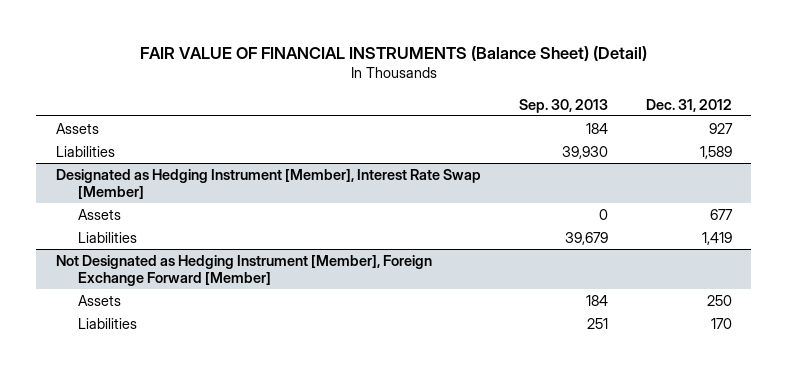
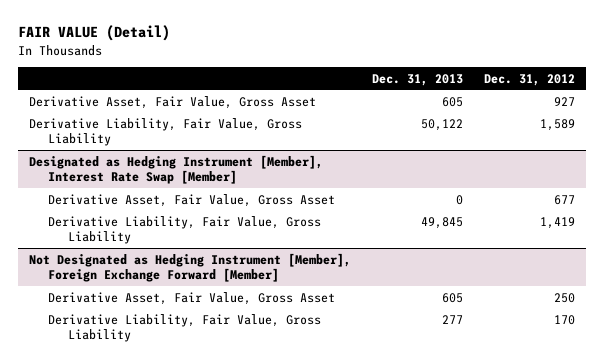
- FAIR VALUE OF FINANCIAL INSTRUMENTS (Balance Sheet) (Detail)
+ FAIR VALUE (Detail)
- | Sep. 30, 2013 | Dec. 31, 2012
+ | Dec. 31, 2013 | Dec. 31, 2012
- Assets | 184 | 927
- Liabilities | 39,930 | 1,589
+ Derivative Asset, Fair Value, Gross Asset | 605 | 927
+ Derivative Liability, Fair Value, Gross Liability | 50,122 | 1,589
@ Designated as Hedging Instrument [Member], Interest Rate Swap [Member]
- Assets | 0 | 677
- Liabilities | 39,679 | 1,419
+ Derivative Asset, Fair Value, Gross Asset | 0 | 677
+ Derivative Liability, Fair Value, Gross Liability | 49,845 | 1,419
@ Not Designated as Hedging Instrument [Member], Foreign Exchange Forward [Member]
- Assets | 184 | 250
- Liabilities | 251 | 170
+ Derivative Asset, Fair Value, Gross Asset | 605 | 250
+ Derivative Liability, Fair Value, Gross Liability | 277 | 170

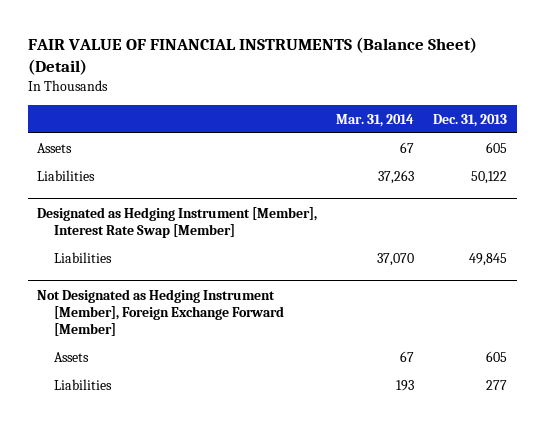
- FAIR VALUE (Detail)
+ FAIR VALUE OF FINANCIAL INSTRUMENTS (Balance Sheet) (Detail)
- | Dec. 31, 2013 | Dec. 31, 2012
+ | Mar. 31, 2014 | Dec. 31, 2013
- Derivative Asset, Fair Value, Gross Asset | 605 | 927
- Derivative Liability, Fair Value, Gross Liability | 50,122 | 1,589
+ Assets | 67 | 605
+ Liabilities | 37,263 | 50,122
@ Designated as Hedging Instrument [Member], Interest Rate Swap [Member]
- Derivative Asset, Fair Value, Gross Asset | 0 | 677
- Derivative Liability, Fair Value, Gross Liability | 49,845 | 1,419
+ Liabilities | 37,070 | 49,845
@ Not Designated as Hedging Instrument [Member], Foreign Exchange Forward [Member]
- Derivative Asset, Fair Value, Gross Asset | 605 | 250
- Derivative Liability, Fair Value, Gross Liability | 277 | 170
+ Assets | 67 | 605
+ Liabilities | 193 | 277

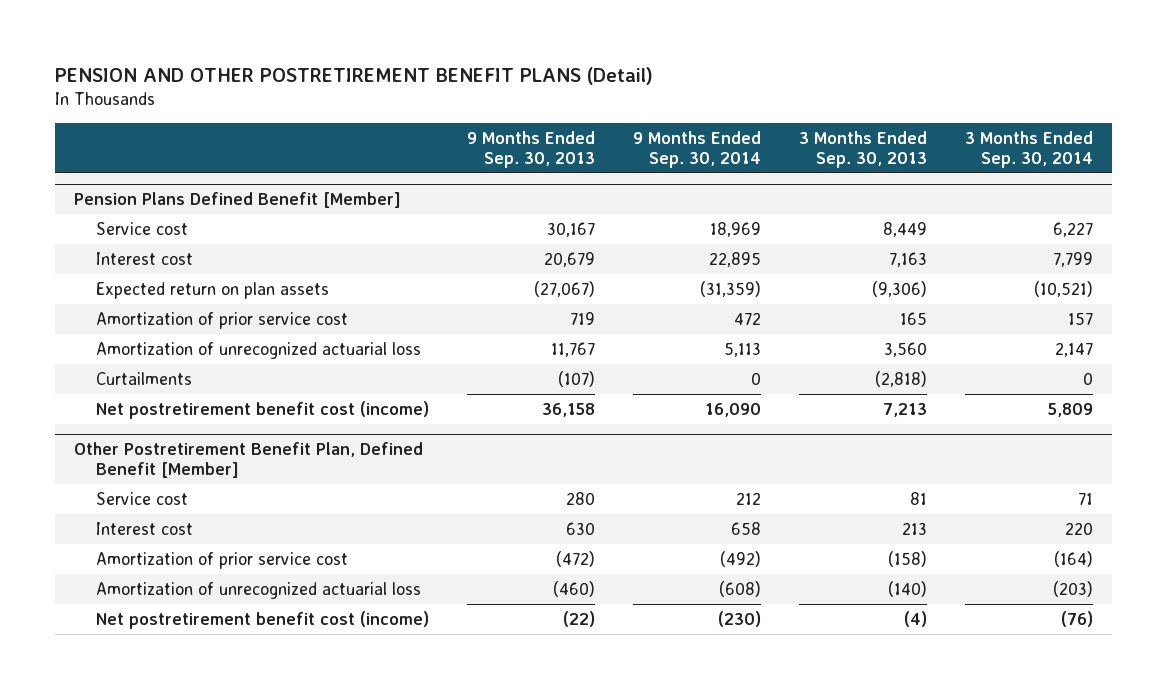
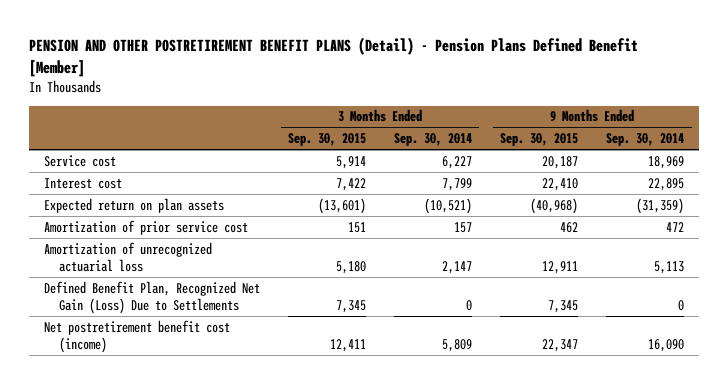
- PENSION AND OTHER POSTRETIREMENT BENEFIT PLANS (Detail)
+ PENSION AND OTHER POSTRETIREMENT BENEFIT PLANS (Detail) - Pension Plans Defined Benefit [Member]
- | 9 Months Ended Sep. 30, 2013 | 9 Months Ended Sep. 30, 2014 | 3 Months Ended Sep. 30, 2013 | 3 Months Ended Sep. 30, 2014
+ | 3 Months Ended Sep. 30, 2015 | 3 Months Ended Sep. 30, 2014 | 9 Months Ended Sep. 30, 2015 | 9 Months Ended Sep. 30, 2014
- Pension Plans Defined Benefit [Member]
- Curtailments | (107) | 0 | (2,818) | 0
+ Defined Benefit Plan, Recognized Net Gain (Loss) Due to Settlements | 7,345 | 0 | 7,345 | 0
- Other Postretirement Benefit Plan, Defined Benefit [Member]
- Service cost | 280 | 212 | 81 | 71
- Interest cost | 630 | 658 | 213 | 220
- Amortization of prior service cost | (472) | (492) | (158) | (164)
- Amortization of unrecognized actuarial loss | (460) | (608) | (140) | (203)
- Net postretirement benefit cost (income) | (22) | (230) | (4) | (76)

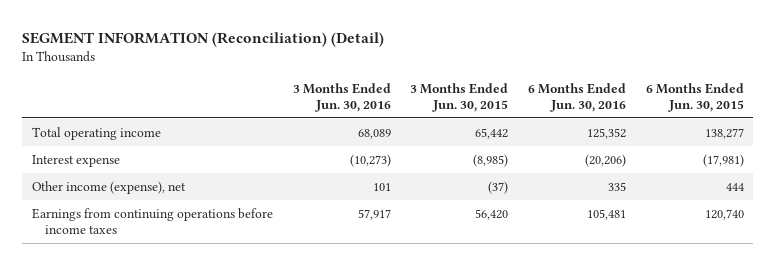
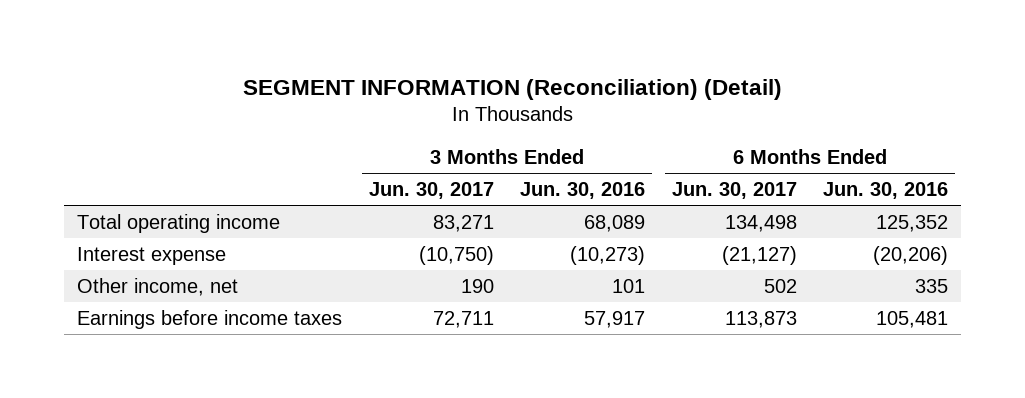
- | 3 Months Ended Jun. 30, 2016 | 3 Months Ended Jun. 30, 2015 | 6 Months Ended Jun. 30, 2016 | 6 Months Ended Jun. 30, 2015
+ | 3 Months Ended Jun. 30, 2017 | 3 Months Ended Jun. 30, 2016 | 6 Months Ended Jun. 30, 2017 | 6 Months Ended Jun. 30, 2016
- Other income (expense), net | 101 | (37) | 335 | 444
- Earnings from continuing operations before income taxes | 57,917 | 56,420 | 105,481 | 120,740
+ Other income, net | 190 | 101 | 502 | 335
+ Earnings before income taxes | 72,711 | 57,917 | 113,873 | 105,481

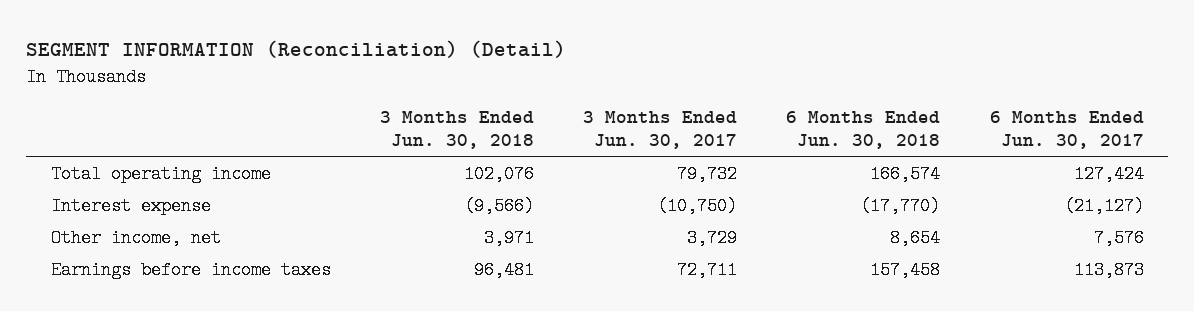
- | 3 Months Ended Jun. 30, 2017 | 3 Months Ended Jun. 30, 2016 | 6 Months Ended Jun. 30, 2017 | 6 Months Ended Jun. 30, 2016
+ | 3 Months Ended Jun. 30, 2018 | 3 Months Ended Jun. 30, 2017 | 6 Months Ended Jun. 30, 2018 | 6 Months Ended Jun. 30, 2017
- Total operating income | 83,271 | 68,089 | 134,498 | 125,352
+ Total operating income | 102,076 | 79,732 | 166,574 | 127,424
- Other income, net | 190 | 101 | 502 | 335
+ Other income, net | 3,971 | 3,729 | 8,654 | 7,576

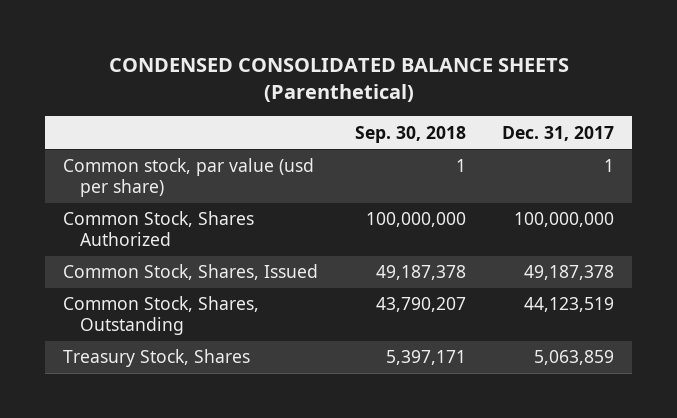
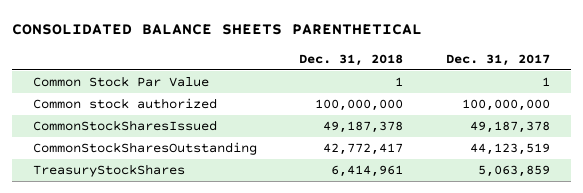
- CONDENSED CONSOLIDATED BALANCE SHEETS (Parenthetical)
+ CONSOLIDATED BALANCE SHEETS PARENTHETICAL
- | Sep. 30, 2018 | Dec. 31, 2017
+ | Dec. 31, 2018 | Dec. 31, 2017
- Common stock, par value (usd per share) | 1 | 1
- Common Stock, Shares Authorized | 100,000,000 | 100,000,000
- Common Stock, Shares, Issued | 49,187,378 | 49,187,378
- Common Stock, Shares, Outstanding | 43,790,207 | 44,123,519
- Treasury Stock, Shares | 5,397,171 | 5,063,859
+ Common Stock Par Value | 1 | 1
+ Common stock authorized | 100,000,000 | 100,000,000
+ CommonStockSharesIssued | 49,187,378 | 49,187,378
+ CommonStockSharesOutstanding | 42,772,417 | 44,123,519
+ TreasuryStockShares | 6,414,961 | 5,063,859

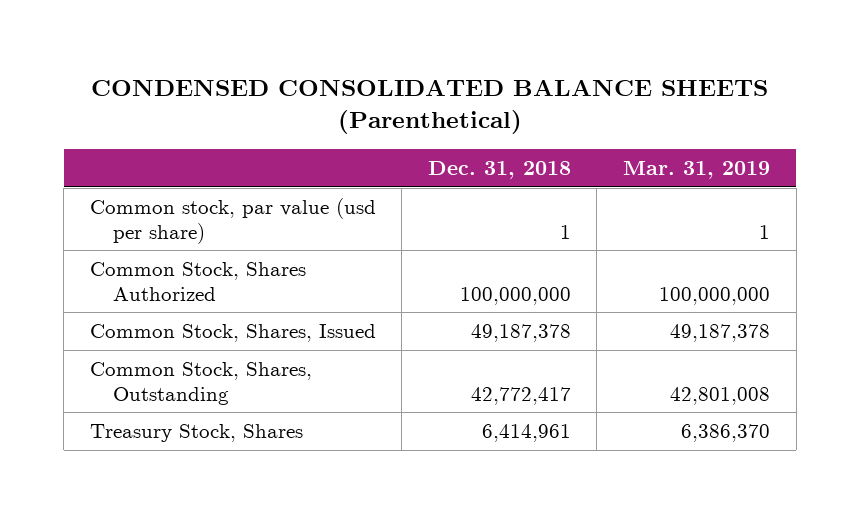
- CONSOLIDATED BALANCE SHEETS PARENTHETICAL
+ CONDENSED CONSOLIDATED BALANCE SHEETS (Parenthetical)
- | Dec. 31, 2018 | Dec. 31, 2017
+ | Dec. 31, 2018 | Mar. 31, 2019
- Common Stock Par Value | 1 | 1
- Common stock authorized | 100,000,000 | 100,000,000
- CommonStockSharesIssued | 49,187,378 | 49,187,378
- CommonStockSharesOutstanding | 42,772,417 | 44,123,519
- TreasuryStockShares | 6,414,961 | 5,063,859
+ Common stock, par value (usd per share) | 1 | 1
+ Common Stock, Shares Authorized | 100,000,000 | 100,000,000
+ Common Stock, Shares, Issued | 49,187,378 | 49,187,378
+ Common Stock, Shares, Outstanding | 42,772,417 | 42,801,008
+ Treasury Stock, Shares | 6,414,961 | 6,386,370

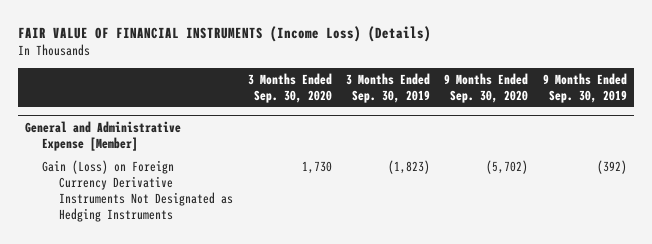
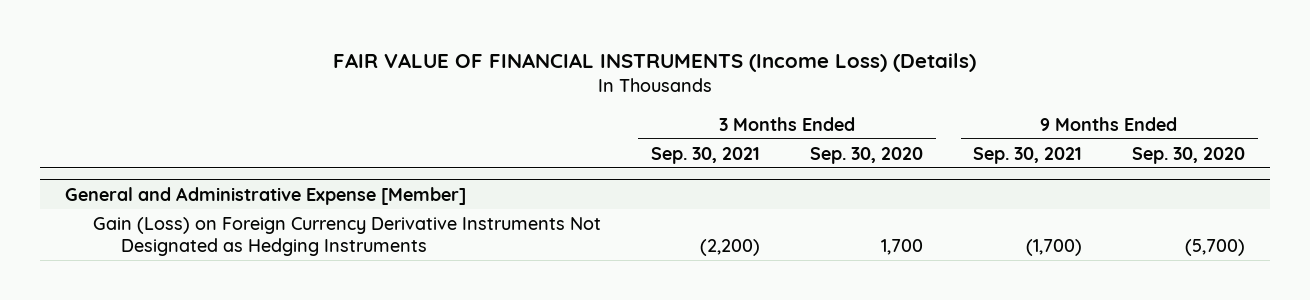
- | 3 Months Ended Sep. 30, 2020 | 3 Months Ended Sep. 30, 2019 | 9 Months Ended Sep. 30, 2020 | 9 Months Ended Sep. 30, 2019
+ | 3 Months Ended Sep. 30, 2021 | 3 Months Ended Sep. 30, 2020 | 9 Months Ended Sep. 30, 2021 | 9 Months Ended Sep. 30, 2020
@ General and Administrative Expense [Member]
- Gain (Loss) on Foreign Currency Derivative Instruments Not Designated as Hedging Instruments | 1,730 | (1,823) | (5,702) | (392)
+ Gain (Loss) on Foreign Currency Derivative Instruments Not Designated as Hedging Instruments | (2,200) | 1,700 | (1,700) | (5,700)

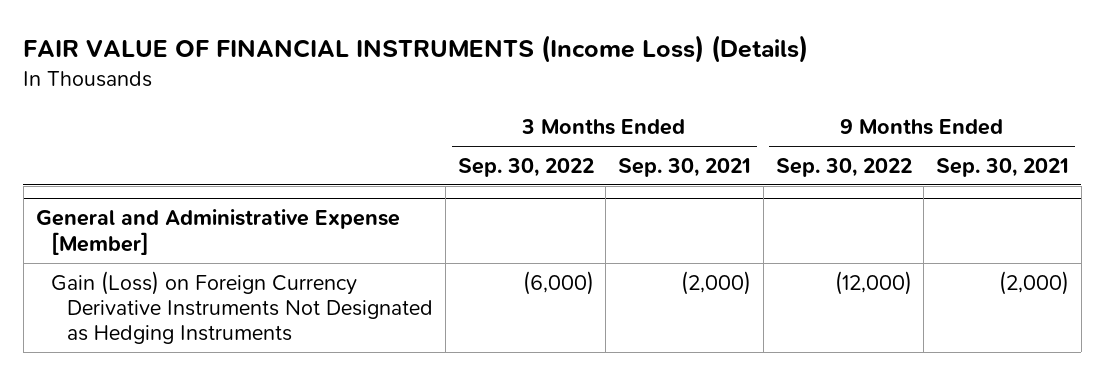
- | 3 Months Ended Sep. 30, 2021 | 3 Months Ended Sep. 30, 2020 | 9 Months Ended Sep. 30, 2021 | 9 Months Ended Sep. 30, 2020
+ | 3 Months Ended Sep. 30, 2022 | 3 Months Ended Sep. 30, 2021 | 9 Months Ended Sep. 30, 2022 | 9 Months Ended Sep. 30, 2021
@ General and Administrative Expense [Member]
- Gain (Loss) on Foreign Currency Derivative Instruments Not Designated as Hedging Instruments | (2,200) | 1,700 | (1,700) | (5,700)
+ Gain (Loss) on Foreign Currency Derivative Instruments Not Designated as Hedging Instruments | (6,000) | (2,000) | (12,000) | (2,000)

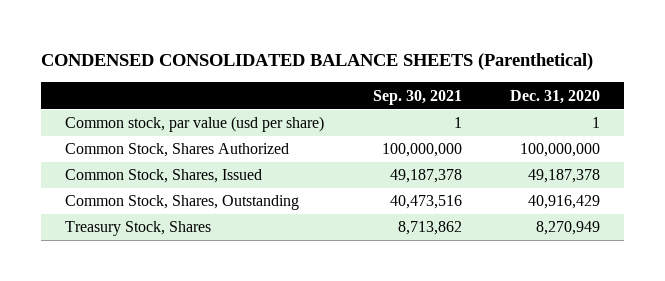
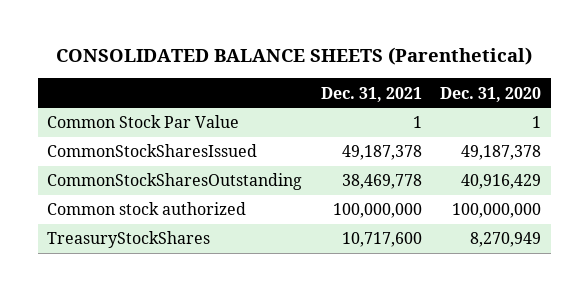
- CONDENSED CONSOLIDATED BALANCE SHEETS (Parenthetical)
+ CONSOLIDATED BALANCE SHEETS (Parenthetical)
- | Sep. 30, 2021 | Dec. 31, 2020
+ | Dec. 31, 2021 | Dec. 31, 2020
- Common stock, par value (usd per share) | 1 | 1
- Common Stock, Shares Authorized | 100,000,000 | 100,000,000
- Common Stock, Shares, Issued | 49,187,378 | 49,187,378
- Common Stock, Shares, Outstanding | 40,473,516 | 40,916,429
- Treasury Stock, Shares | 8,713,862 | 8,270,949
+ Common Stock Par Value | 1 | 1
+ CommonStockSharesIssued | 49,187,378 | 49,187,378
+ CommonStockSharesOutstanding | 38,469,778 | 40,916,429
+ Common stock authorized | 100,000,000 | 100,000,000
+ TreasuryStockShares | 10,717,600 | 8,270,949

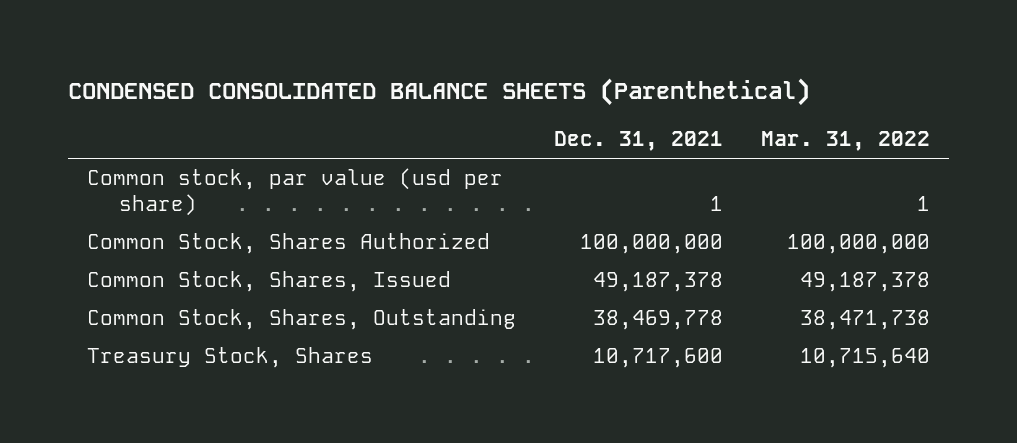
- CONSOLIDATED BALANCE SHEETS (Parenthetical)
+ CONDENSED CONSOLIDATED BALANCE SHEETS (Parenthetical)
- | Dec. 31, 2021 | Dec. 31, 2020
+ | Dec. 31, 2021 | Mar. 31, 2022
- Common Stock Par Value | 1 | 1
- CommonStockSharesIssued | 49,187,378 | 49,187,378
- CommonStockSharesOutstanding | 38,469,778 | 40,916,429
- Common stock authorized | 100,000,000 | 100,000,000
- TreasuryStockShares | 10,717,600 | 8,270,949
+ Common stock, par value (usd per share) | 1 | 1
+ Common Stock, Shares Authorized | 100,000,000 | 100,000,000
+ Common Stock, Shares, Issued | 49,187,378 | 49,187,378
+ Common Stock, Shares, Outstanding | 38,469,778 | 38,471,738
+ Treasury Stock, Shares | 10,717,600 | 10,715,640

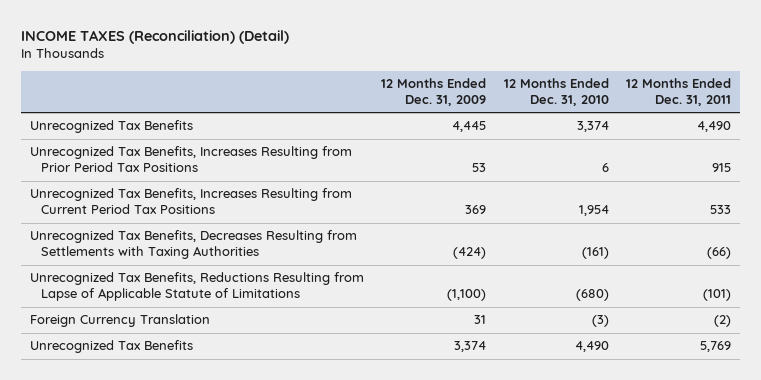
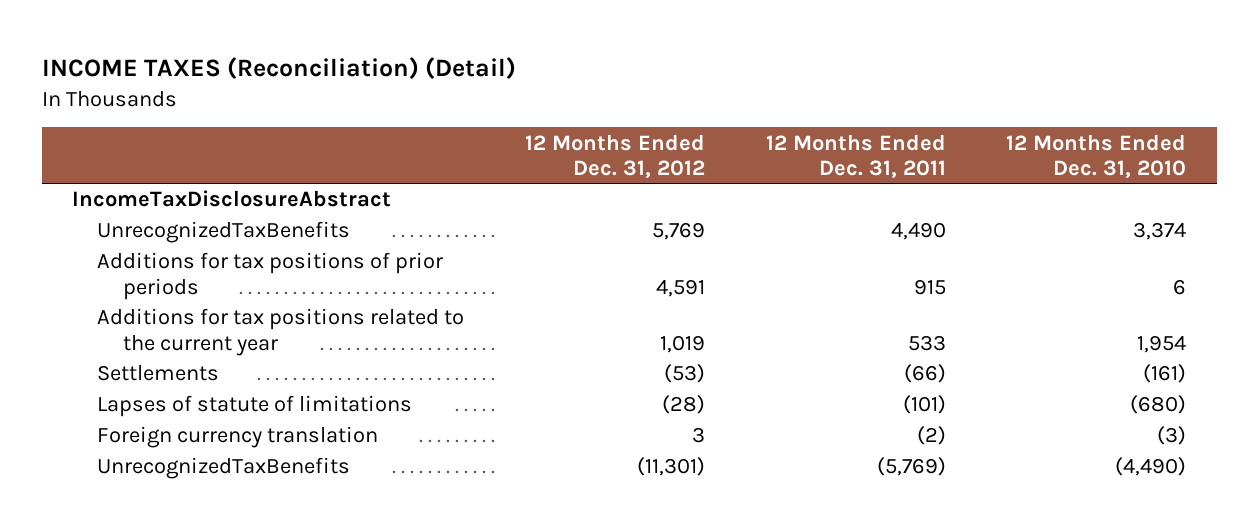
- | 12 Months Ended Dec. 31, 2009 | 12 Months Ended Dec. 31, 2010 | 12 Months Ended Dec. 31, 2011
+ | 12 Months Ended Dec. 31, 2012 | 12 Months Ended Dec. 31, 2011 | 12 Months Ended Dec. 31, 2010
- Unrecognized Tax Benefits | 4,445 | 3,374 | 4,490
- Unrecognized Tax Benefits, Increases Resulting from Prior Period Tax Positions | 53 | 6 | 915
- Unrecognized Tax Benefits, Increases Resulting from Current Period Tax Positions | 369 | 1,954 | 533
- Unrecognized Tax Benefits, Decreases Resulting from Settlements with Taxing Authorities | (424) | (161) | (66)
- Unrecognized Tax Benefits, Reductions Resulting from Lapse of Applicable Statute of Limitations | (1,100) | (680) | (101)
- Foreign Currency Translation | 31 | (3) | (2)
- Unrecognized Tax Benefits | 3,374 | 4,490 | 5,769
+ IncomeTaxDisclosureAbstract
+ UnrecognizedTaxBenefits | 5,769 | 4,490 | 3,374
+ Additions for tax positions of prior periods | 4,591 | 915 | 6
+ Additions for tax positions related to the current year | 1,019 | 533 | 1,954
+ Settlements | (53) | (66) | (161)
+ Lapses of statute of limitations | (28) | (101) | (680)
+ Foreign currency translation | 3 | (2) | (3)
+ UnrecognizedTaxBenefits | (11,301) | (5,769) | (4,490)

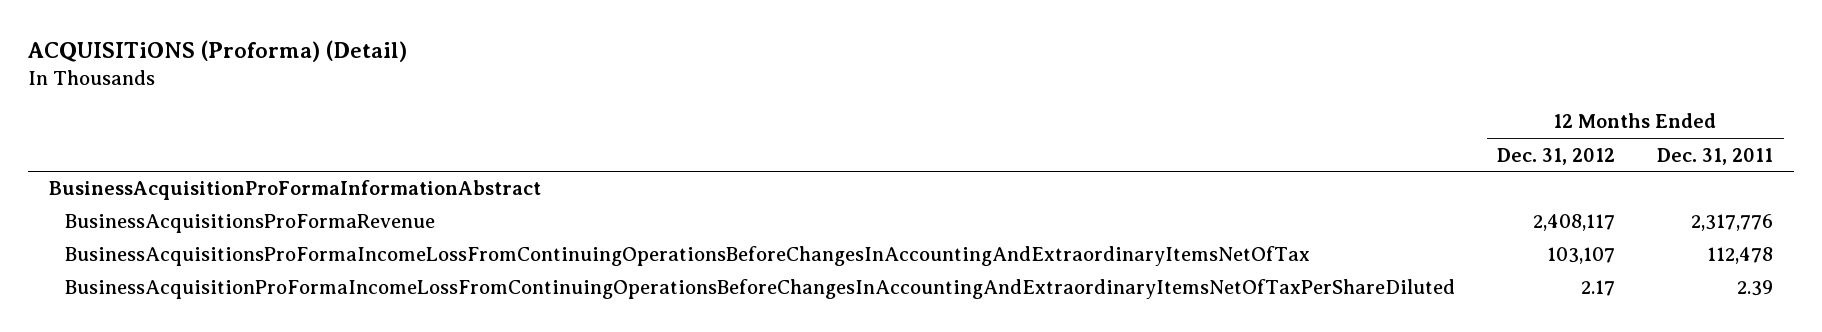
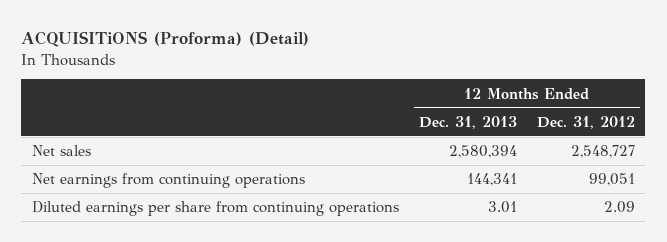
- | 12 Months Ended Dec. 31, 2012 | 12 Months Ended Dec. 31, 2011
+ | 12 Months Ended Dec. 31, 2013 | 12 Months Ended Dec. 31, 2012
- BusinessAcquisitionProFormaInformationAbstract
- BusinessAcquisitionsProFormaRevenue | 2,408,117 | 2,317,776
- BusinessAcquisitionsProFormaIncomeLossFromContinuingOperationsBeforeChangesInAccountingAndExtraordinaryItemsNetOfTax | 103,107 | 112,478
- BusinessAcquisitionProFormaIncomeLossFromContinuingOperationsBeforeChangesInAccountingAndExtraordinaryItemsNetOfTaxPerShareDiluted | 2.17 | 2.39
+ Net sales | 2,580,394 | 2,548,727
+ Net earnings from continuing operations | 144,341 | 99,051
+ Diluted earnings per share from continuing operations | 3.01 | 2.09

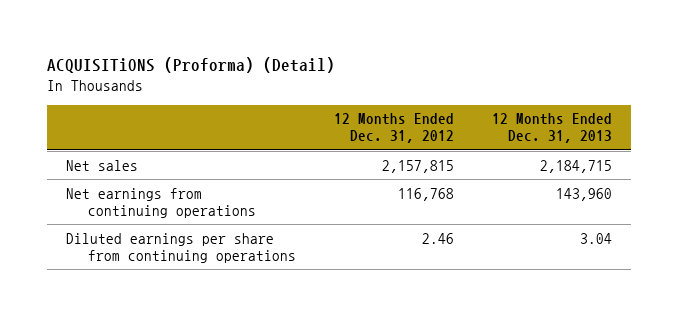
- | 12 Months Ended Dec. 31, 2013 | 12 Months Ended Dec. 31, 2012
+ | 12 Months Ended Dec. 31, 2012 | 12 Months Ended Dec. 31, 2013
- Net sales | 2,580,394 | 2,548,727
- Net earnings from continuing operations | 144,341 | 99,051
- Diluted earnings per share from continuing operations | 3.01 | 2.09
+ Net sales | 2,157,815 | 2,184,715
+ Net earnings from continuing operations | 116,768 | 143,960
+ Diluted earnings per share from continuing operations | 2.46 | 3.04

